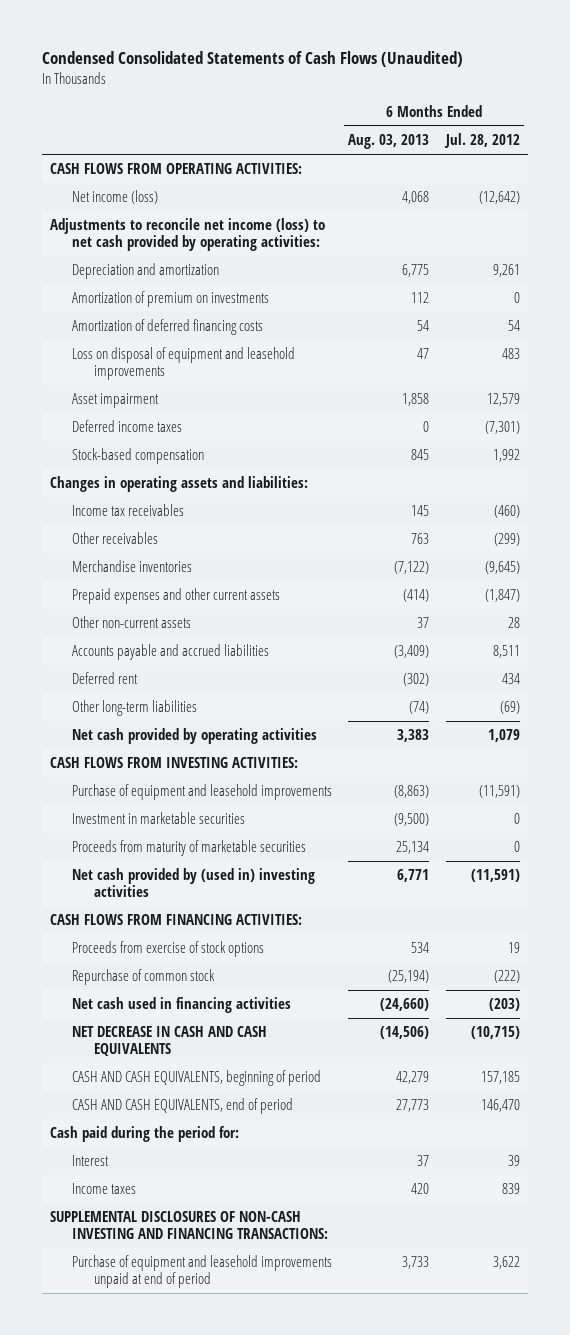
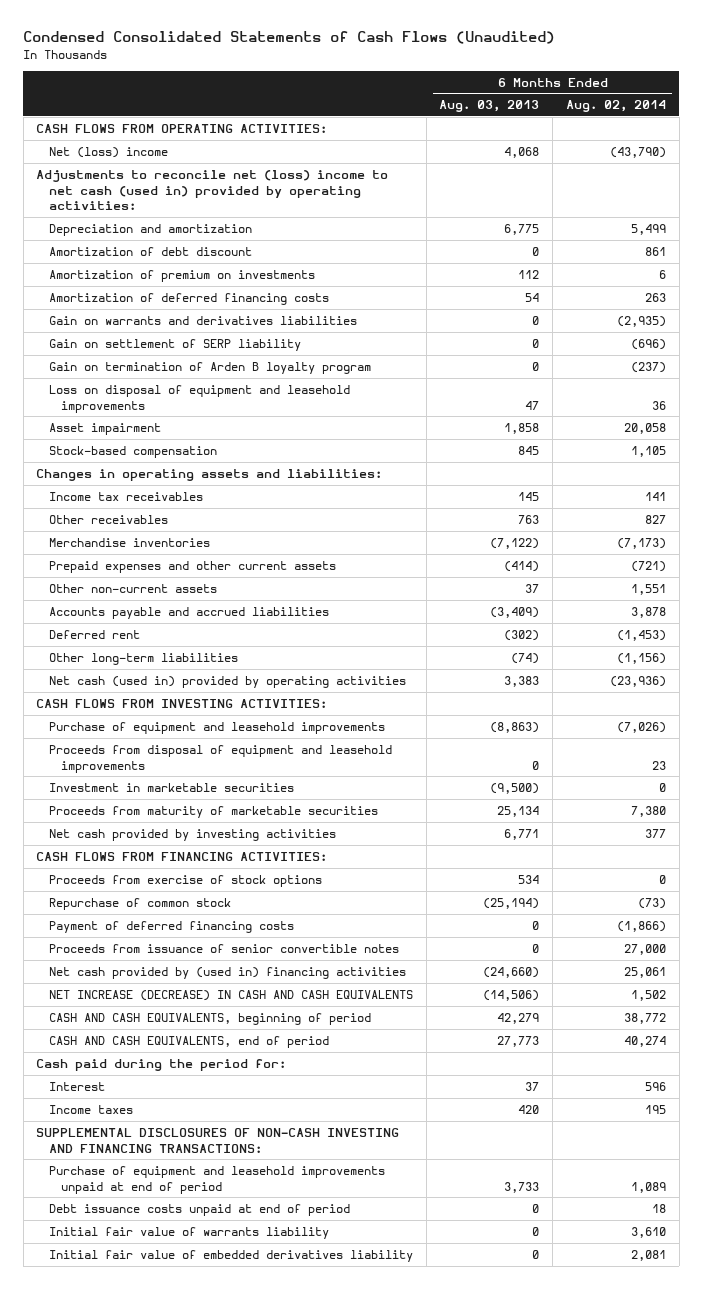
- | 6 Months Ended Aug. 03, 2013 | 6 Months Ended Jul. 28, 2012
+ | 6 Months Ended Aug. 03, 2013 | 6 Months Ended Aug. 02, 2014
- Net income (loss) | 4,068 | (12,642)
- Adjustments to reconcile net income (loss) to net cash provided by operating activities:
+ Net (loss) income | 4,068 | (43,790)
+ Adjustments to reconcile net (loss) income to net cash (used in) provided by operating activities:
+ Amortization of debt discount | 0 | 861
+ Gain on warrants and derivatives liabilities | 0 | (2,935)
+ Gain on settlement of SERP liability | 0 | (696)
+ Gain on termination of Arden B loyalty program | 0 | (237)
- Deferred income taxes | 0 | (7,301)
- Net cash provided by operating activities | 3,383 | 1,079
+ Net cash (used in) provided by operating activities | 3,383 | (23,936)
+ Proceeds from disposal of equipment and leasehold improvements | 0 | 23
- Net cash provided by (used in) investing activities | 6,771 | (11,591)
+ Net cash provided by investing activities | 6,771 | 377
- Net cash used in financing activities | (24,660) | (203)
- NET DECREASE IN CASH AND CASH EQUIVALENTS | (14,506) | (10,715)
+ Payment of deferred financing costs | 0 | (1,866)
+ Proceeds from issuance of senior convertible notes | 0 | 27,000
+ Net cash provided by (used in) financing activities | (24,660) | 25,061
+ NET INCREASE (DECREASE) IN CASH AND CASH EQUIVALENTS | (14,506) | 1,502
+ Debt issuance costs unpaid at end of period | 0 | 18
+ Initial fair value of warrants liability | 0 | 3,610
+ Initial fair value of embedded derivatives liability | 0 | 2,081

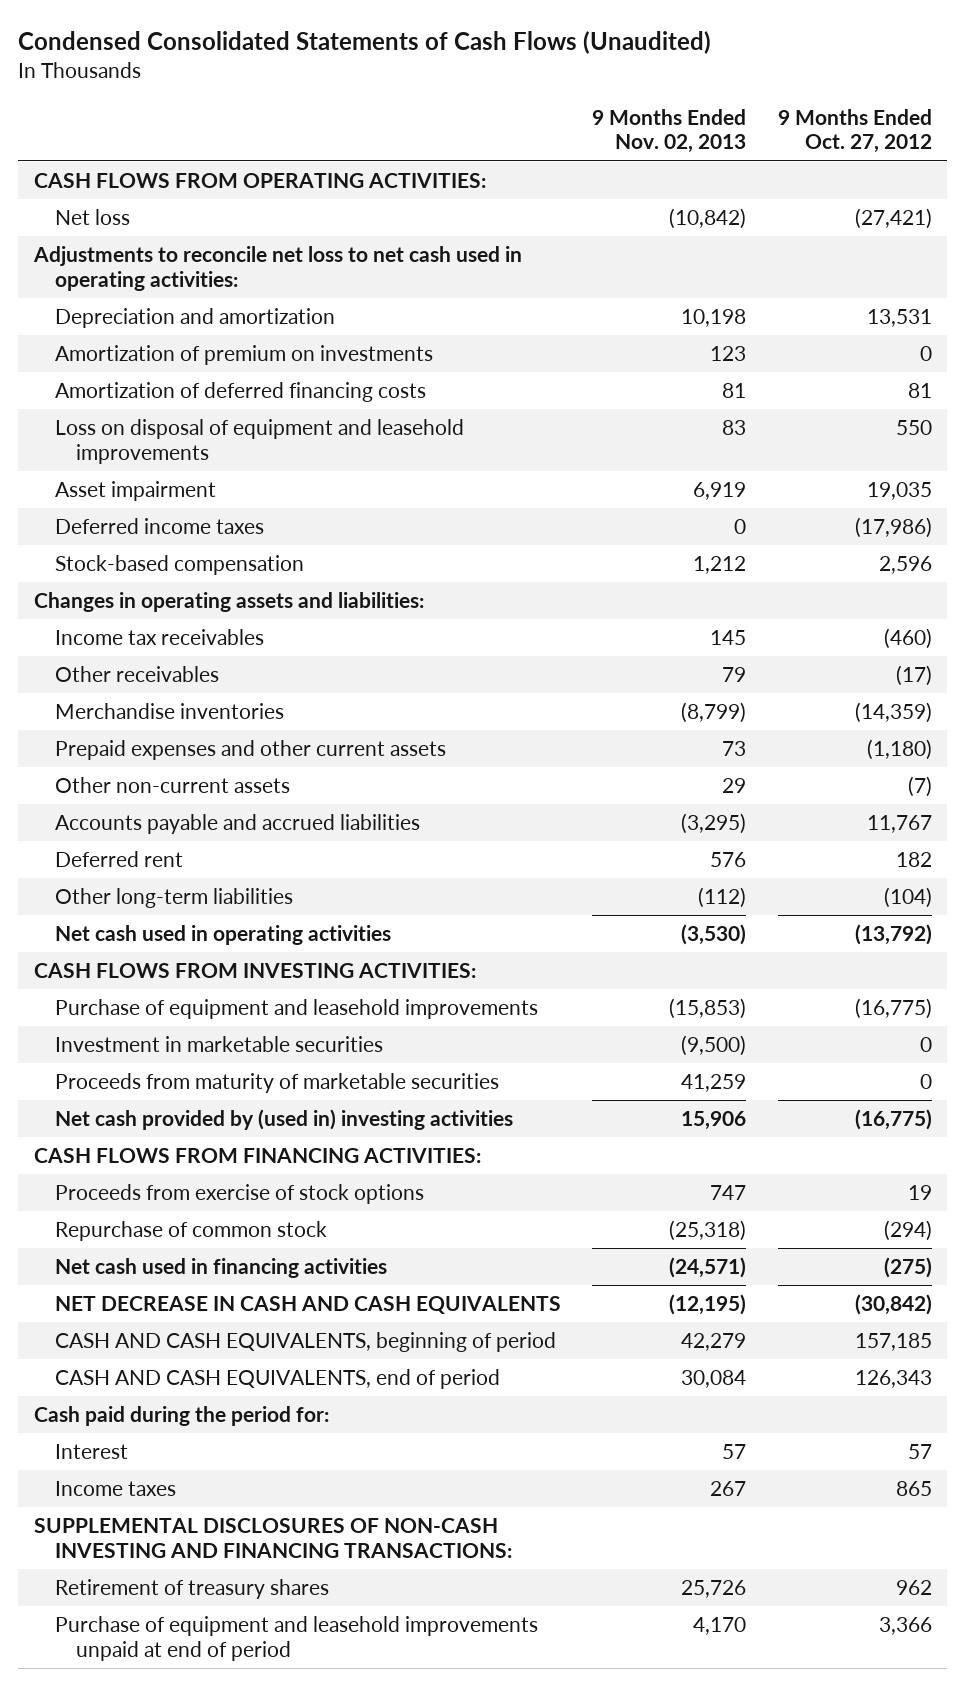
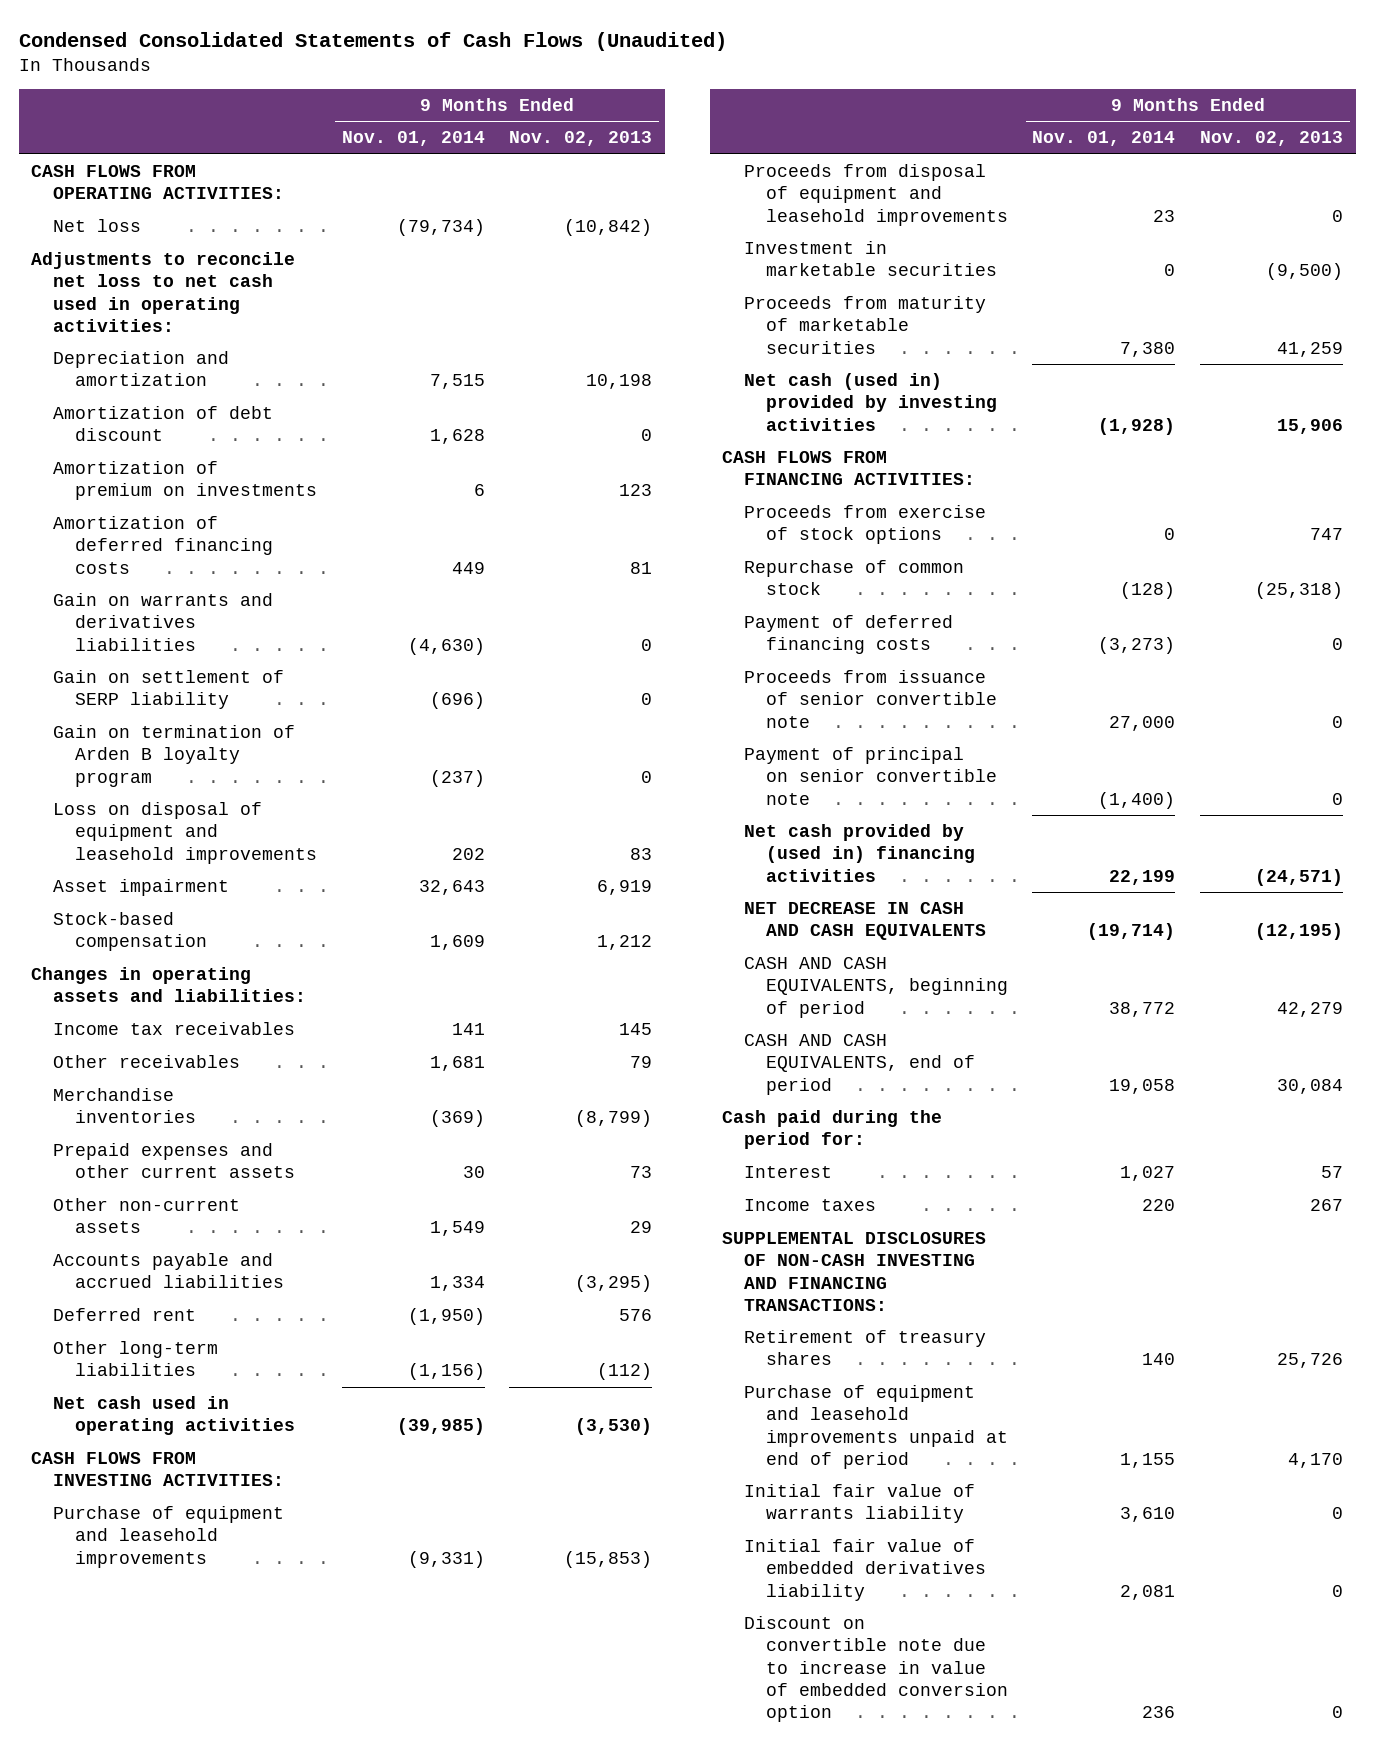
- | 9 Months Ended Nov. 02, 2013 | 9 Months Ended Oct. 27, 2012
+ | 9 Months Ended Nov. 01, 2014 | 9 Months Ended Nov. 02, 2013
+ Amortization of debt discount | 1,628 | 0
+ Gain on warrants and derivatives liabilities | (4,630) | 0
+ Gain on settlement of SERP liability | (696) | 0
+ Gain on termination of Arden B loyalty program | (237) | 0
- Deferred income taxes | 0 | (17,986)
+ Proceeds from disposal of equipment and leasehold improvements | 23 | 0
- Net cash provided by (used in) investing activities | 15,906 | (16,775)
+ Net cash (used in) provided by investing activities | (1,928) | 15,906
- Net cash used in financing activities | (24,571) | (275)
+ Payment of deferred financing costs | (3,273) | 0
+ Proceeds from issuance of senior convertible note | 27,000 | 0
+ Payment of principal on senior convertible note | (1,400) | 0
+ Net cash provided by (used in) financing activities | 22,199 | (24,571)
+ Initial fair value of warrants liability | 3,610 | 0
+ Initial fair value of embedded derivatives liability | 2,081 | 0
+ Discount on convertible note due to increase in value of embedded conversion option | 236 | 0

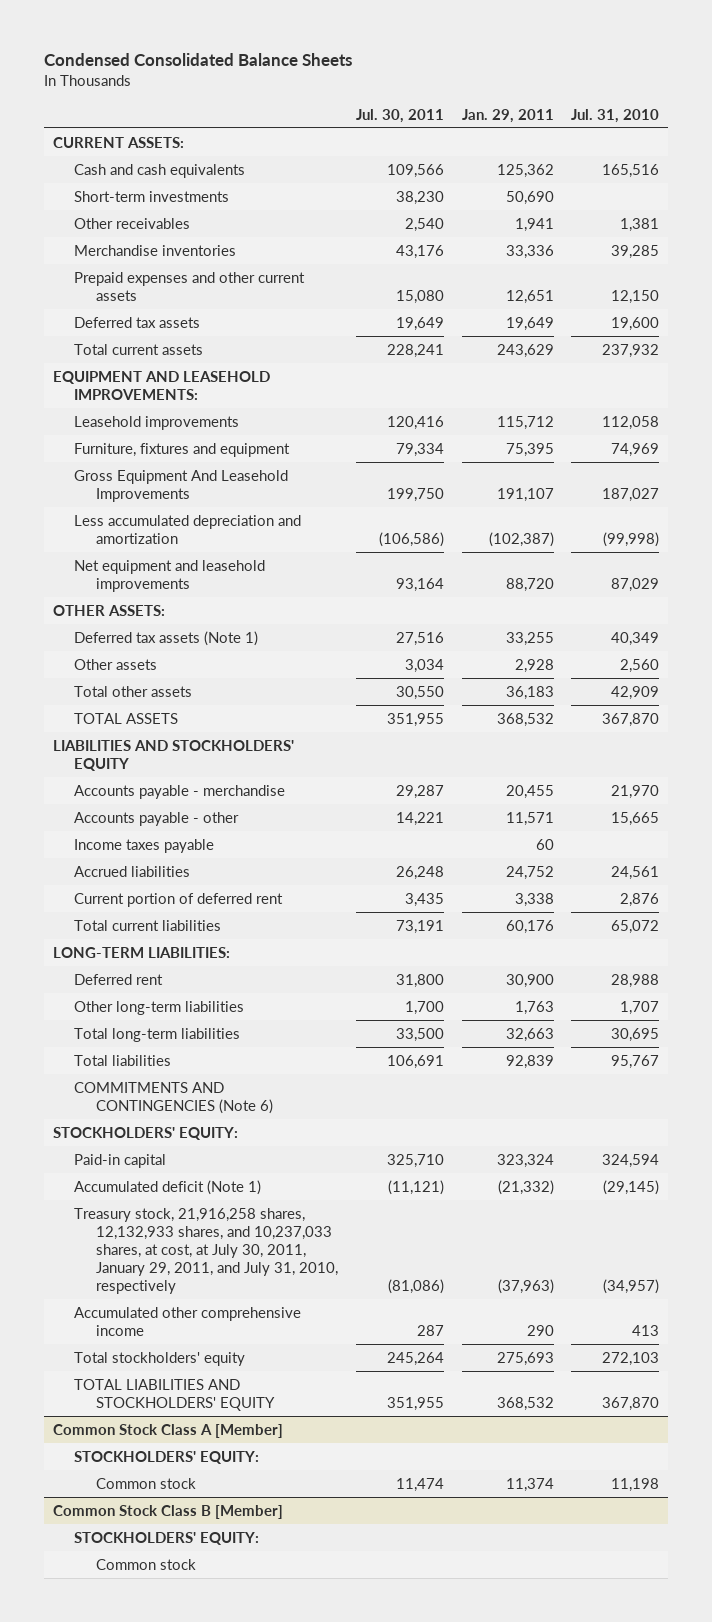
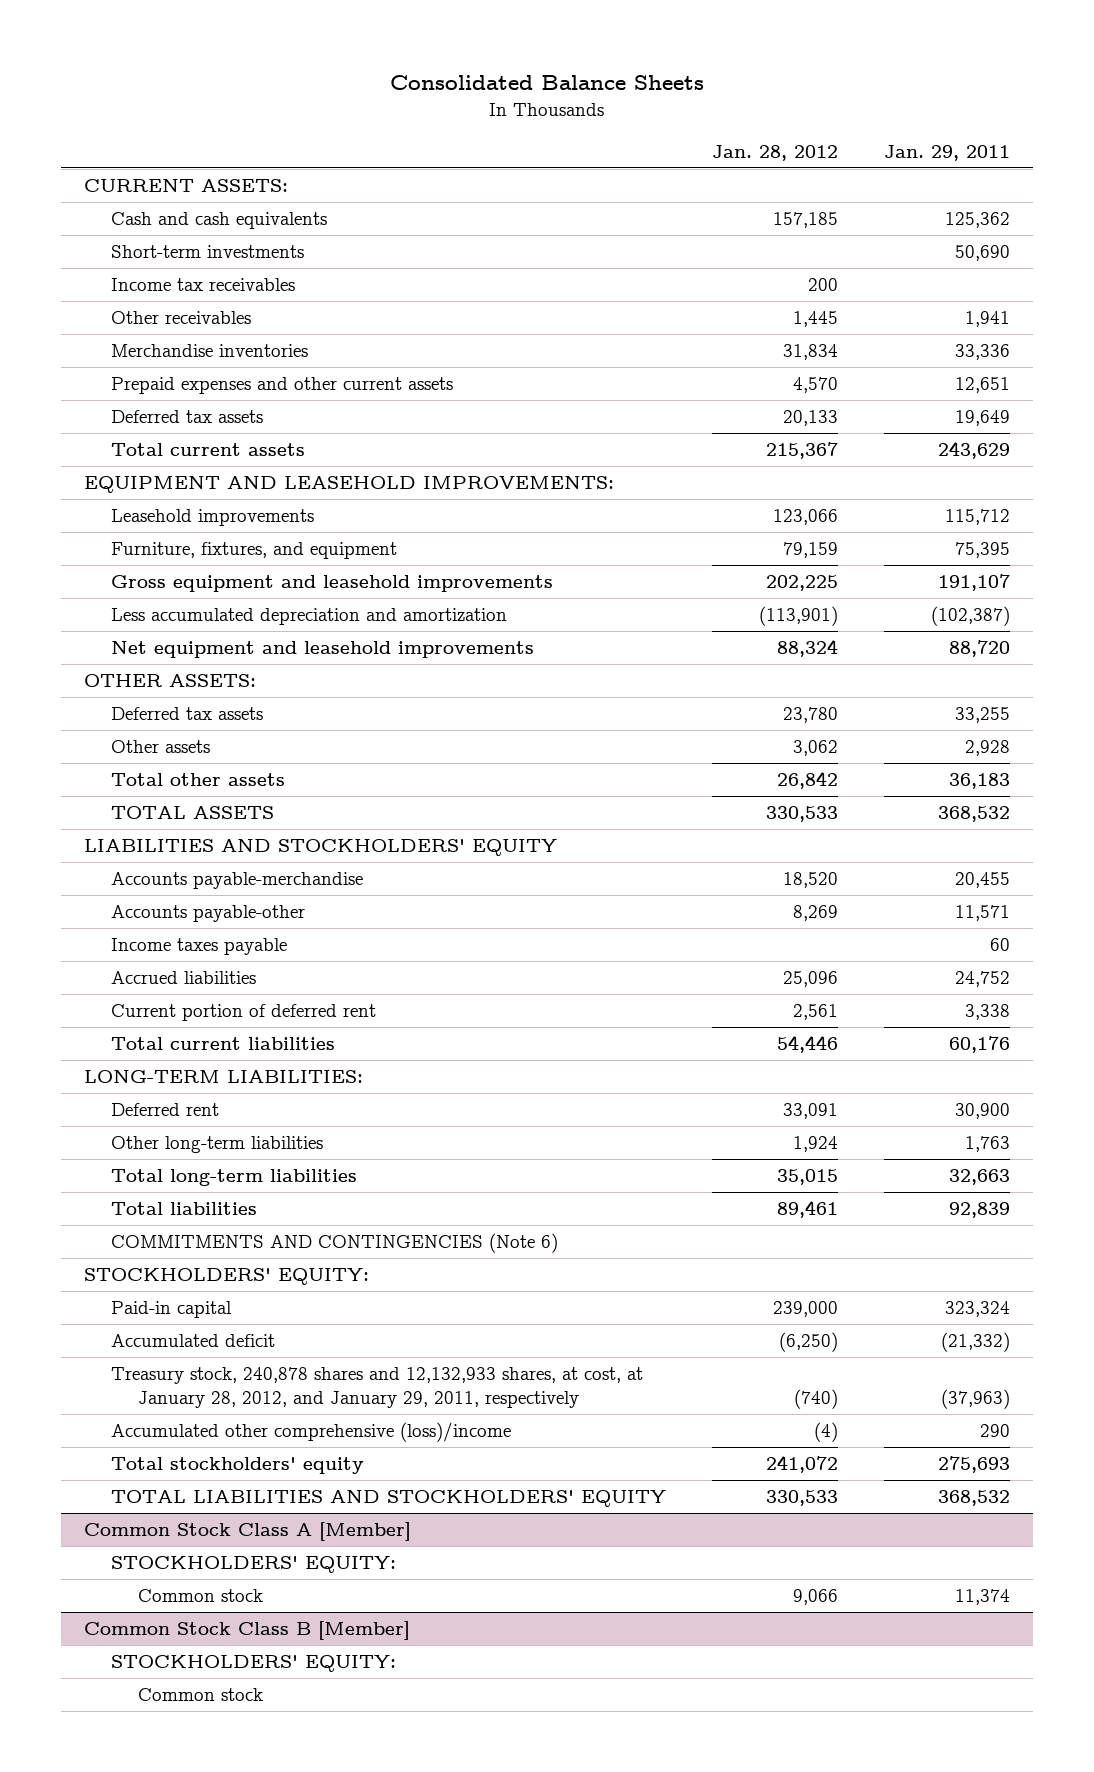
- Condensed Consolidated Balance Sheets
+ Consolidated Balance Sheets
- | Jul. 30, 2011 | Jan. 29, 2011 | Jul. 31, 2010
+ | Jan. 28, 2012 | Jan. 29, 2011
+ Income tax receivables | 200 |
- Furniture, fixtures and equipment | 79,334 | 75,395 | 74,969
- Gross Equipment And Leasehold Improvements | 199,750 | 191,107 | 187,027
+ Furniture, fixtures, and equipment | 79,159 | 75,395
+ Gross equipment and leasehold improvements | 202,225 | 191,107
- Deferred tax assets (Note 1) | 27,516 | 33,255 | 40,349
+ Deferred tax assets | 23,780 | 33,255
- Accounts payable - merchandise | 29,287 | 20,455 | 21,970
- Accounts payable - other | 14,221 | 11,571 | 15,665
+ Accounts payable-merchandise | 18,520 | 20,455
+ Accounts payable-other | 8,269 | 11,571
- Accumulated deficit (Note 1) | (11,121) | (21,332) | (29,145)
- Treasury stock, 21,916,258 shares, 12,132,933 shares, and 10,237,033 shares, at cost, at July 30, 2011, January 29, 2011, and July 31, 2010, respectively | (81,086) | (37,963) | (34,957)
- Accumulated other comprehensive income | 287 | 290 | 413
+ Accumulated deficit | (6,250) | (21,332)
+ Treasury stock, 240,878 shares and 12,132,933 shares, at cost, at January 28, 2012, and January 29, 2011, respectively | (740) | (37,963)
+ Accumulated other comprehensive (loss)/income | (4) | 290

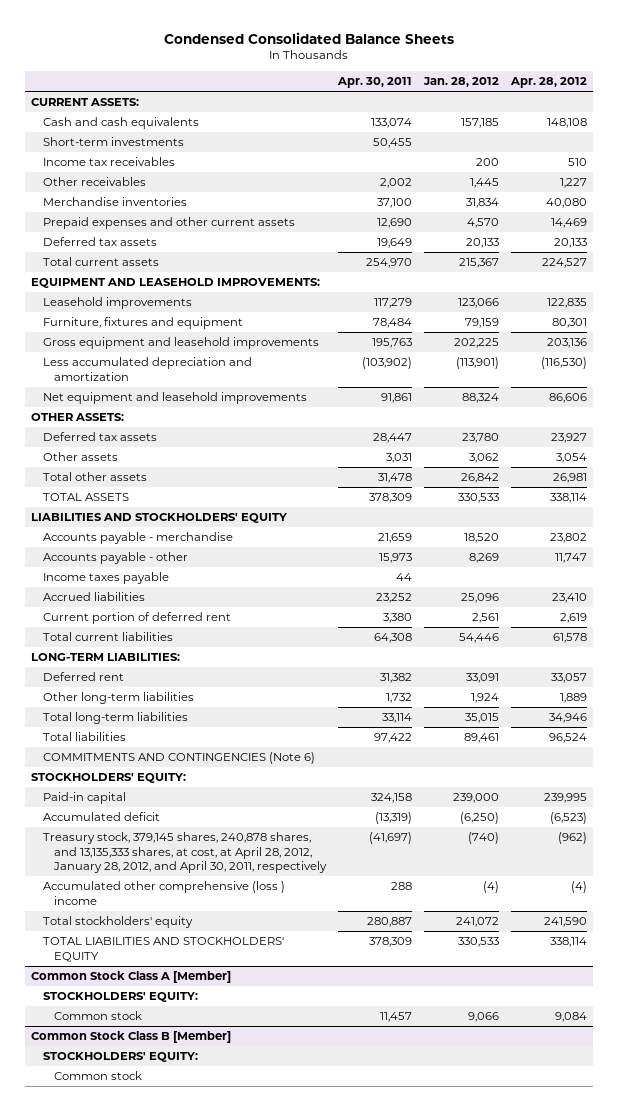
- Consolidated Balance Sheets
+ Condensed Consolidated Balance Sheets
- | Jan. 28, 2012 | Jan. 29, 2011
+ | Apr. 30, 2011 | Jan. 28, 2012 | Apr. 28, 2012
- Furniture, fixtures, and equipment | 79,159 | 75,395
+ Furniture, fixtures and equipment | 78,484 | 79,159 | 80,301
- Accounts payable-merchandise | 18,520 | 20,455
- Accounts payable-other | 8,269 | 11,571
+ Accounts payable - merchandise | 21,659 | 18,520 | 23,802
+ Accounts payable - other | 15,973 | 8,269 | 11,747
- Treasury stock, 240,878 shares and 12,132,933 shares, at cost, at January 28, 2012, and January 29, 2011, respectively | (740) | (37,963)
- Accumulated other comprehensive (loss)/income | (4) | 290
+ Treasury stock, 379,145 shares, 240,878 shares, and 13,135,333 shares, at cost, at April 28, 2012, January 28, 2012, and April 30, 2011, respectively | (41,697) | (740) | (962)
+ Accumulated other comprehensive (loss ) income | 288 | (4) | (4)

